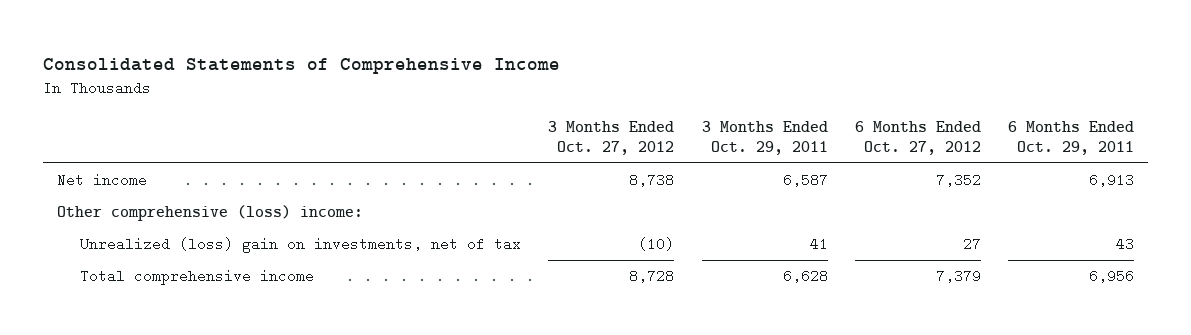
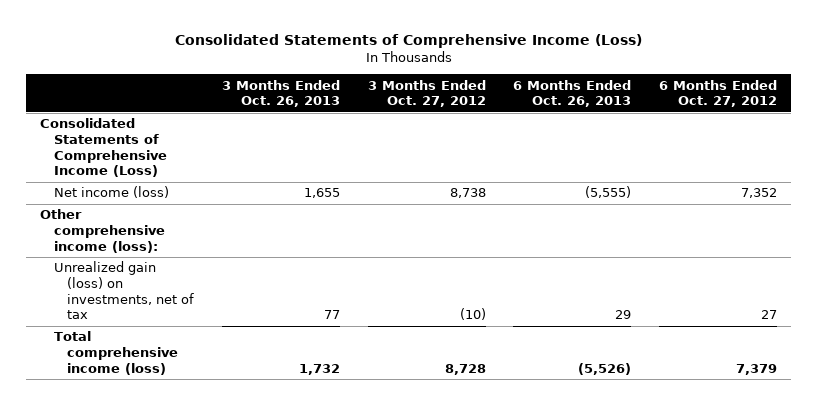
- Consolidated Statements of Comprehensive Income
+ Consolidated Statements of Comprehensive Income (Loss)
- | 3 Months Ended Oct. 27, 2012 | 3 Months Ended Oct. 29, 2011 | 6 Months Ended Oct. 27, 2012 | 6 Months Ended Oct. 29, 2011
+ | 3 Months Ended Oct. 26, 2013 | 3 Months Ended Oct. 27, 2012 | 6 Months Ended Oct. 26, 2013 | 6 Months Ended Oct. 27, 2012
- Net income | 8,738 | 6,587 | 7,352 | 6,913
- Other comprehensive (loss) income:
- Unrealized (loss) gain on investments, net of tax | (10) | 41 | 27 | 43
- Total comprehensive income | 8,728 | 6,628 | 7,379 | 6,956
+ Consolidated Statements of Comprehensive Income (Loss)
+ Net income (loss) | 1,655 | 8,738 | (5,555) | 7,352
+ Other comprehensive income (loss):
+ Unrealized gain (loss) on investments, net of tax | 77 | (10) | 29 | 27
+ Total comprehensive income (loss) | 1,732 | 8,728 | (5,526) | 7,379

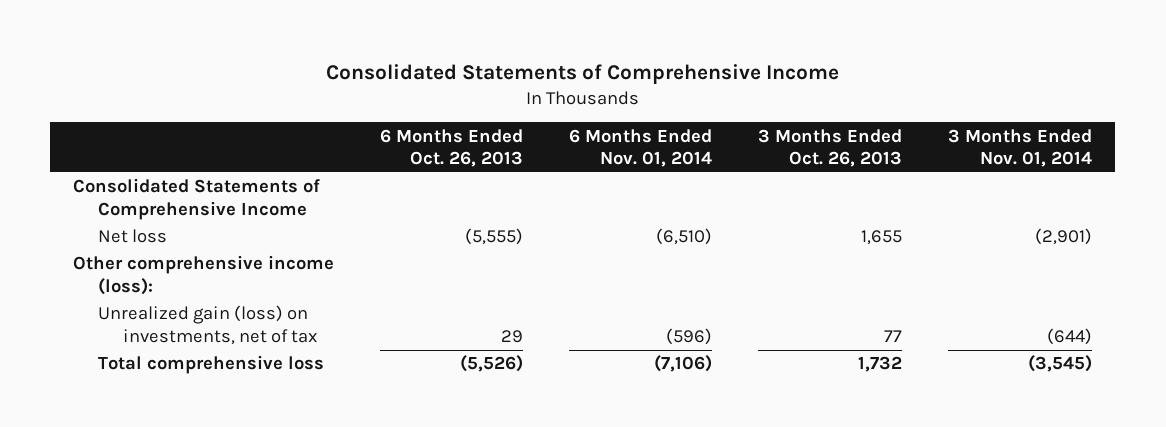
- Consolidated Statements of Comprehensive Income (Loss)
+ Consolidated Statements of Comprehensive Income
- | 3 Months Ended Oct. 26, 2013 | 3 Months Ended Oct. 27, 2012 | 6 Months Ended Oct. 26, 2013 | 6 Months Ended Oct. 27, 2012
+ | 6 Months Ended Oct. 26, 2013 | 6 Months Ended Nov. 01, 2014 | 3 Months Ended Oct. 26, 2013 | 3 Months Ended Nov. 01, 2014
- Consolidated Statements of Comprehensive Income (Loss)
- Net income (loss) | 1,655 | 8,738 | (5,555) | 7,352
+ Consolidated Statements of Comprehensive Income
+ Net loss | (5,555) | (6,510) | 1,655 | (2,901)
- Total comprehensive income (loss) | 1,732 | 8,728 | (5,526) | 7,379
+ Total comprehensive loss | (5,526) | (7,106) | 1,732 | (3,545)

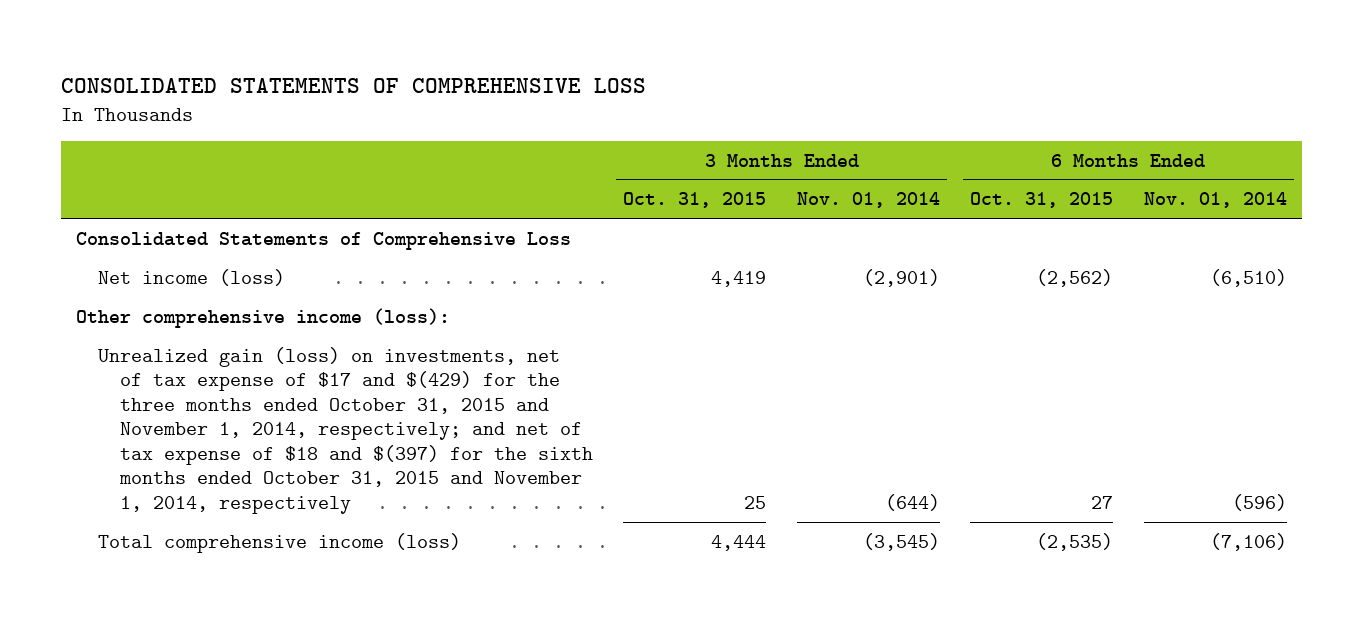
- Consolidated Statements of Comprehensive Income
+ CONSOLIDATED STATEMENTS OF COMPREHENSIVE LOSS
- | 6 Months Ended Oct. 26, 2013 | 6 Months Ended Nov. 01, 2014 | 3 Months Ended Oct. 26, 2013 | 3 Months Ended Nov. 01, 2014
+ | 3 Months Ended Oct. 31, 2015 | 3 Months Ended Nov. 01, 2014 | 6 Months Ended Oct. 31, 2015 | 6 Months Ended Nov. 01, 2014
- Consolidated Statements of Comprehensive Income
- Net loss | (5,555) | (6,510) | 1,655 | (2,901)
+ Consolidated Statements of Comprehensive Loss
+ Net income (loss) | 4,419 | (2,901) | (2,562) | (6,510)
- Unrealized gain (loss) on investments, net of tax | 29 | (596) | 77 | (644)
- Total comprehensive loss | (5,526) | (7,106) | 1,732 | (3,545)
+ Unrealized gain (loss) on investments, net of tax expense of $17 and $(429) for the three months ended October 31, 2015 and November 1, 2014, respectively; and net of tax expense of $18 and $(397) for the sixth months ended October 31, 2015 and November 1, 2014, respectively | 25 | (644) | 27 | (596)
+ Total comprehensive income (loss) | 4,444 | (3,545) | (2,535) | (7,106)

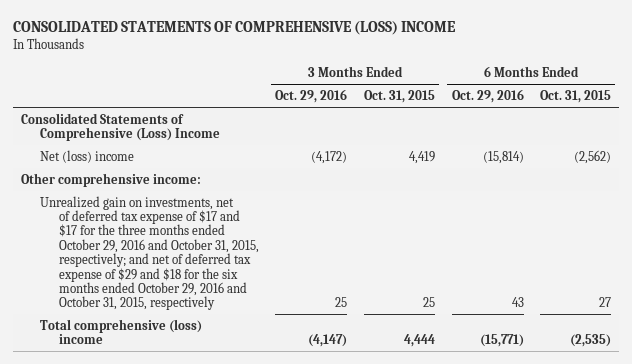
- CONSOLIDATED STATEMENTS OF COMPREHENSIVE LOSS
+ CONSOLIDATED STATEMENTS OF COMPREHENSIVE (LOSS) INCOME
- | 3 Months Ended Oct. 31, 2015 | 3 Months Ended Nov. 01, 2014 | 6 Months Ended Oct. 31, 2015 | 6 Months Ended Nov. 01, 2014
+ | 3 Months Ended Oct. 29, 2016 | 3 Months Ended Oct. 31, 2015 | 6 Months Ended Oct. 29, 2016 | 6 Months Ended Oct. 31, 2015
- Consolidated Statements of Comprehensive Loss
- Net income (loss) | 4,419 | (2,901) | (2,562) | (6,510)
- Other comprehensive income (loss):
- Unrealized gain (loss) on investments, net of tax expense of $17 and $(429) for the three months ended October 31, 2015 and November 1, 2014, respectively; and net of tax expense of $18 and $(397) for the sixth months ended October 31, 2015 and November 1, 2014, respectively | 25 | (644) | 27 | (596)
- Total comprehensive income (loss) | 4,444 | (3,545) | (2,535) | (7,106)
+ Consolidated Statements of Comprehensive (Loss) Income
+ Net (loss) income | (4,172) | 4,419 | (15,814) | (2,562)
+ Other comprehensive income:
+ Unrealized gain on investments, net of deferred tax expense of $17 and $17 for the three months ended October 29, 2016 and October 31, 2015, respectively; and net of deferred tax expense of $29 and $18 for the six months ended October 29, 2016 and October 31, 2015, respectively | 25 | 25 | 43 | 27
+ Total comprehensive (loss) income | (4,147) | 4,444 | (15,771) | (2,535)

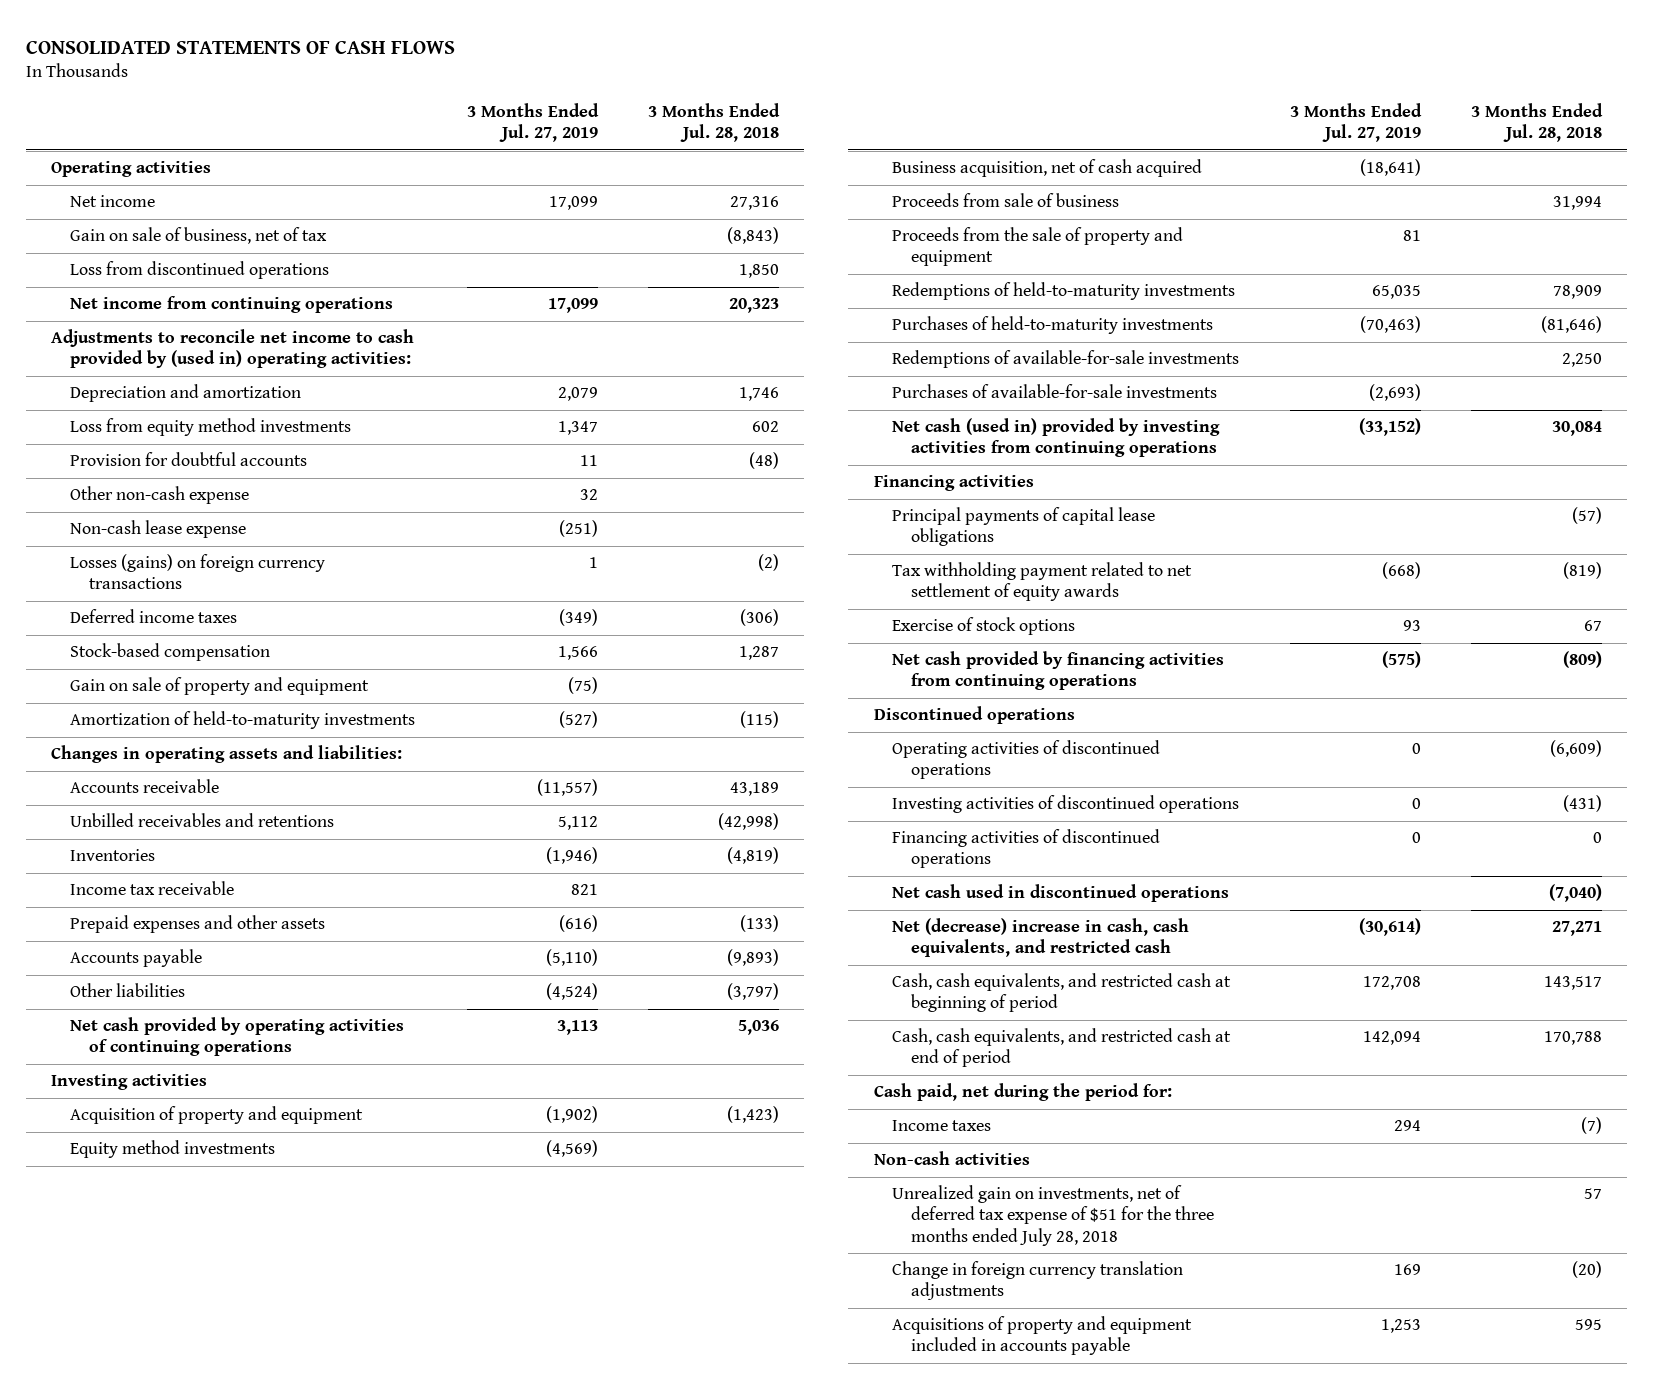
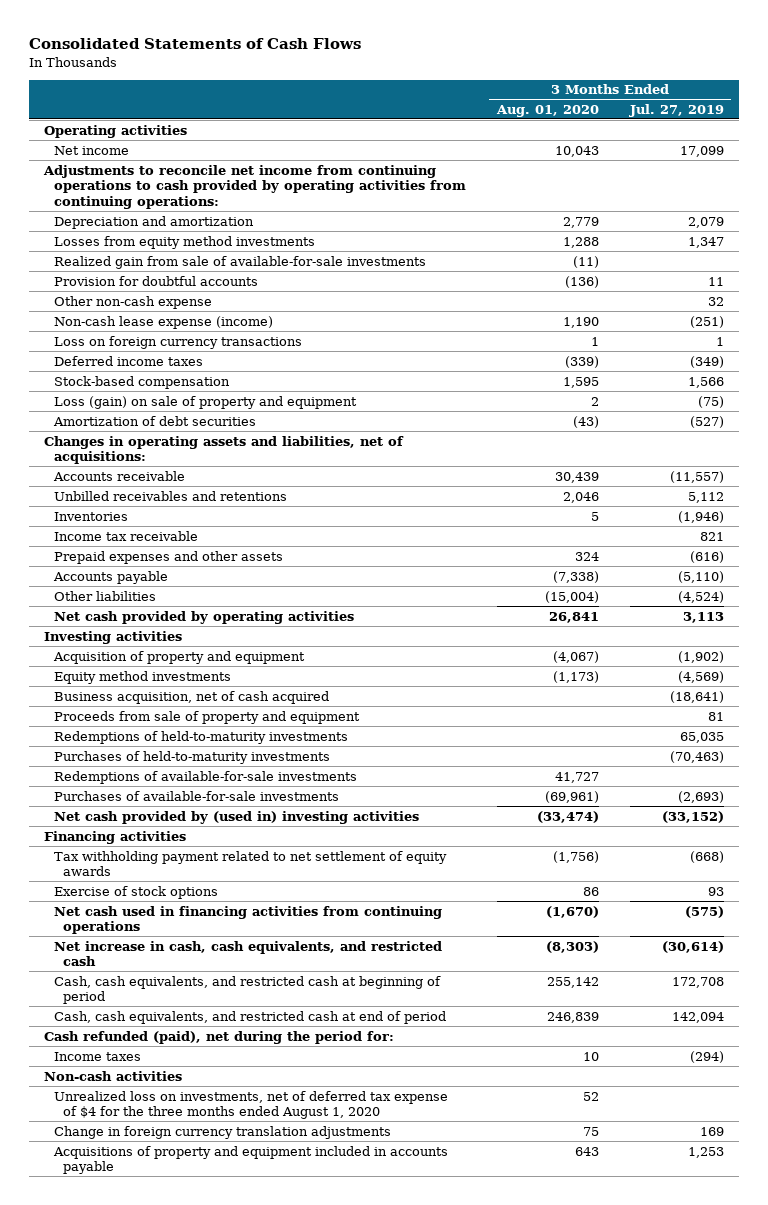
- CONSOLIDATED STATEMENTS OF CASH FLOWS
+ Consolidated Statements of Cash Flows
- | 3 Months Ended Jul. 27, 2019 | 3 Months Ended Jul. 28, 2018
+ | 3 Months Ended Aug. 01, 2020 | 3 Months Ended Jul. 27, 2019
- Gain on sale of business, net of tax | | (8,843)
- Loss from discontinued operations | | 1,850
- Net income from continuing operations | 17,099 | 20,323
- Adjustments to reconcile net income to cash provided by (used in) operating activities:
+ Adjustments to reconcile net income from continuing operations to cash provided by operating activities from continuing operations:
- Loss from equity method investments | 1,347 | 602
+ Losses from equity method investments | 1,288 | 1,347
+ Realized gain from sale of available-for-sale investments | (11) |
- Non-cash lease expense | (251) |
- Losses (gains) on foreign currency transactions | 1 | (2)
+ Non-cash lease expense (income) | 1,190 | (251)
+ Loss on foreign currency transactions | 1 | 1
- Gain on sale of property and equipment | (75) |
- Amortization of held-to-maturity investments | (527) | (115)
- Changes in operating assets and liabilities:
+ Loss (gain) on sale of property and equipment | 2 | (75)
+ Amortization of debt securities | (43) | (527)
+ Changes in operating assets and liabilities, net of acquisitions:
- Net cash provided by operating activities of continuing operations | 3,113 | 5,036
+ Net cash provided by operating activities | 26,841 | 3,113
- Proceeds from sale of business | | 31,994
- Proceeds from the sale of property and equipment | 81 |
+ Proceeds from sale of property and equipment | | 81
- Net cash (used in) provided by investing activities from continuing operations | (33,152) | 30,084
+ Net cash provided by (used in) investing activities | (33,474) | (33,152)
- Principal payments of capital lease obligations | | (57)
- Net cash provided by financing activities from continuing operations | (575) | (809)
- Discontinued operations
- Operating activities of discontinued operations | 0 | (6,609)
- Investing activities of discontinued operations | 0 | (431)
- Financing activities of discontinued operations | 0 | 0
- Net cash used in discontinued operations | | (7,040)
- Net (decrease) increase in cash, cash equivalents, and restricted cash | (30,614) | 27,271
+ Net cash used in financing activities from continuing operations | (1,670) | (575)
+ Net increase in cash, cash equivalents, and restricted cash | (8,303) | (30,614)
- Cash paid, net during the period for:
- Income taxes | 294 | (7)
+ Cash refunded (paid), net during the period for:
+ Income taxes | 10 | (294)
- Unrealized gain on investments, net of deferred tax expense of $51 for the three months ended July 28, 2018 | | 57
+ Unrealized loss on investments, net of deferred tax expense of $4 for the three months ended August 1, 2020 | 52 |

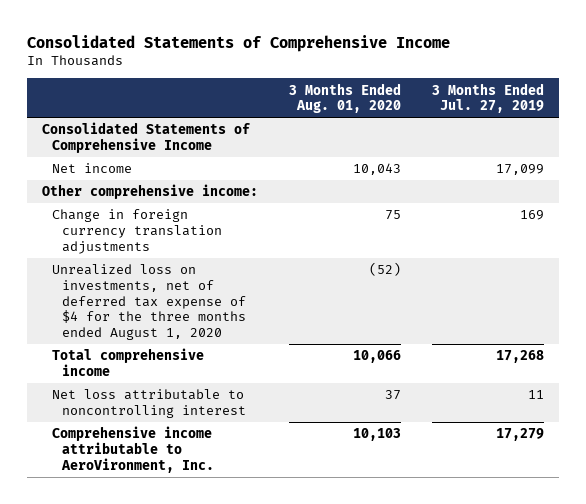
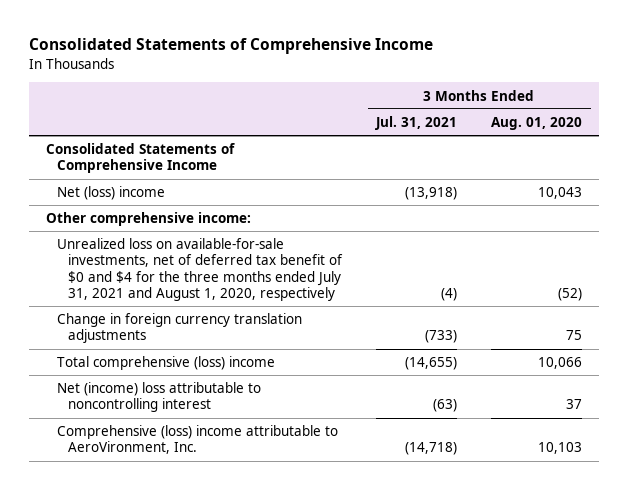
- | 3 Months Ended Aug. 01, 2020 | 3 Months Ended Jul. 27, 2019
+ | 3 Months Ended Jul. 31, 2021 | 3 Months Ended Aug. 01, 2020
- Net income | 10,043 | 17,099
+ Net (loss) income | (13,918) | 10,043
+ Unrealized loss on available-for-sale investments, net of deferred tax benefit of $0 and $4 for the three months ended July 31, 2021 and August 1, 2020, respectively | (4) | (52)
- Unrealized loss on investments, net of deferred tax expense of $4 for the three months ended August 1, 2020 | (52) |
- Total comprehensive income | 10,066 | 17,268
- Net loss attributable to noncontrolling interest | 37 | 11
- Comprehensive income attributable to AeroVironment, Inc. | 10,103 | 17,279
+ Total comprehensive (loss) income | (14,655) | 10,066
+ Net (income) loss attributable to noncontrolling interest | (63) | 37
+ Comprehensive (loss) income attributable to AeroVironment, Inc. | (14,718) | 10,103

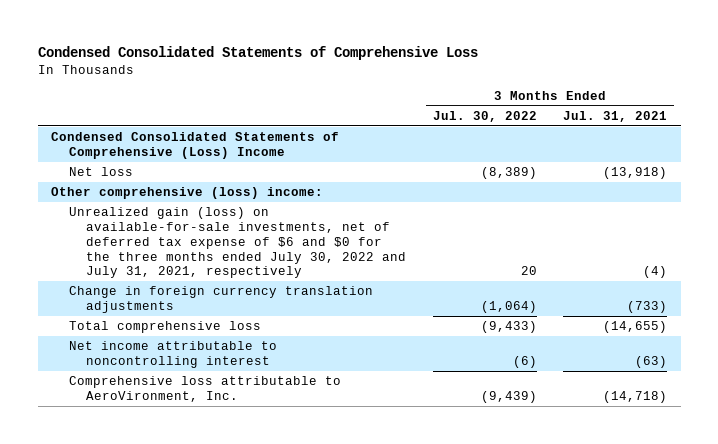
- Consolidated Statements of Comprehensive Income
+ Condensed Consolidated Statements of Comprehensive Loss
- | 3 Months Ended Jul. 31, 2021 | 3 Months Ended Aug. 01, 2020
+ | 3 Months Ended Jul. 30, 2022 | 3 Months Ended Jul. 31, 2021
- Consolidated Statements of Comprehensive Income
- Net (loss) income | (13,918) | 10,043
- Other comprehensive income:
- Unrealized loss on available-for-sale investments, net of deferred tax benefit of $0 and $4 for the three months ended July 31, 2021 and August 1, 2020, respectively | (4) | (52)
+ Condensed Consolidated Statements of Comprehensive (Loss) Income
+ Net loss | (8,389) | (13,918)
+ Other comprehensive (loss) income:
+ Unrealized gain (loss) on available-for-sale investments, net of deferred tax expense of $6 and $0 for the three months ended July 30, 2022 and July 31, 2021, respectively | 20 | (4)
- Total comprehensive (loss) income | (14,655) | 10,066
- Net (income) loss attributable to noncontrolling interest | (63) | 37
- Comprehensive (loss) income attributable to AeroVironment, Inc. | (14,718) | 10,103
+ Total comprehensive loss | (9,433) | (14,655)
+ Net income attributable to noncontrolling interest | (6) | (63)
+ Comprehensive loss attributable to AeroVironment, Inc. | (9,439) | (14,718)

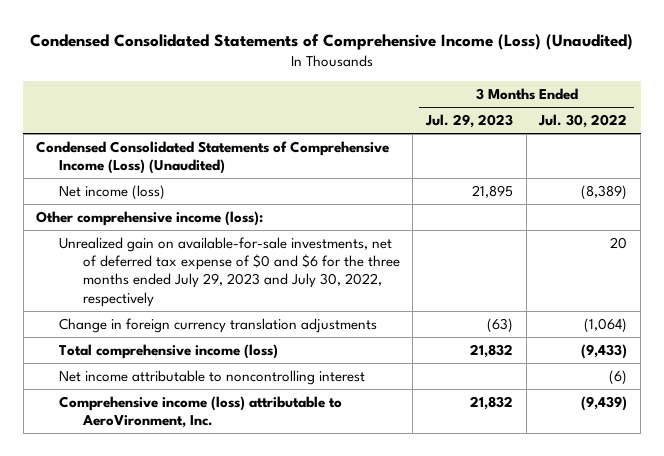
- Condensed Consolidated Statements of Comprehensive Loss
+ Condensed Consolidated Statements of Comprehensive Income (Loss) (Unaudited)
- | 3 Months Ended Jul. 30, 2022 | 3 Months Ended Jul. 31, 2021
+ | 3 Months Ended Jul. 29, 2023 | 3 Months Ended Jul. 30, 2022
- Condensed Consolidated Statements of Comprehensive (Loss) Income
- Net loss | (8,389) | (13,918)
- Other comprehensive (loss) income:
- Unrealized gain (loss) on available-for-sale investments, net of deferred tax expense of $6 and $0 for the three months ended July 30, 2022 and July 31, 2021, respectively | 20 | (4)
+ Condensed Consolidated Statements of Comprehensive Income (Loss) (Unaudited)
+ Net income (loss) | 21,895 | (8,389)
+ Other comprehensive income (loss):
+ Unrealized gain on available-for-sale investments, net of deferred tax expense of $0 and $6 for the three months ended July 29, 2023 and July 30, 2022, respectively | | 20
- Total comprehensive loss | (9,433) | (14,655)
+ Total comprehensive income (loss) | 21,832 | (9,433)
- Comprehensive loss attributable to AeroVironment, Inc. | (9,439) | (14,718)
+ Comprehensive income (loss) attributable to AeroVironment, Inc. | 21,832 | (9,439)

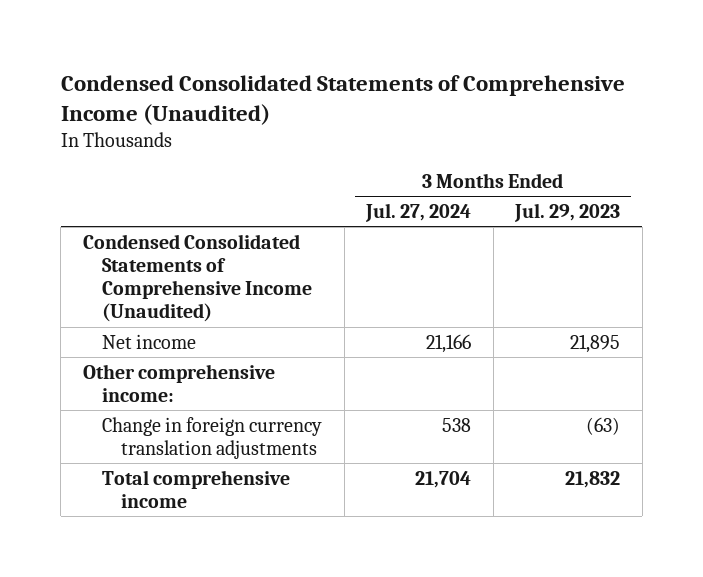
- Condensed Consolidated Statements of Comprehensive Income (Loss) (Unaudited)
+ Condensed Consolidated Statements of Comprehensive Income (Unaudited)
- | 3 Months Ended Jul. 29, 2023 | 3 Months Ended Jul. 30, 2022
+ | 3 Months Ended Jul. 27, 2024 | 3 Months Ended Jul. 29, 2023
- Condensed Consolidated Statements of Comprehensive Income (Loss) (Unaudited)
- Net income (loss) | 21,895 | (8,389)
- Other comprehensive income (loss):
- Unrealized gain on available-for-sale investments, net of deferred tax expense of $0 and $6 for the three months ended July 29, 2023 and July 30, 2022, respectively | | 20
+ Condensed Consolidated Statements of Comprehensive Income (Unaudited)
+ Net income | 21,166 | 21,895
+ Other comprehensive income:
- Total comprehensive income (loss) | 21,832 | (9,433)
- Net income attributable to noncontrolling interest | | (6)
- Comprehensive income (loss) attributable to AeroVironment, Inc. | 21,832 | (9,439)
+ Total comprehensive income | 21,704 | 21,832

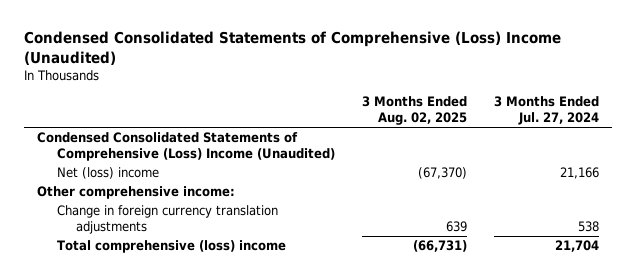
- Condensed Consolidated Statements of Comprehensive Income (Unaudited)
+ Condensed Consolidated Statements of Comprehensive (Loss) Income (Unaudited)
- | 3 Months Ended Jul. 27, 2024 | 3 Months Ended Jul. 29, 2023
+ | 3 Months Ended Aug. 02, 2025 | 3 Months Ended Jul. 27, 2024
- Condensed Consolidated Statements of Comprehensive Income (Unaudited)
- Net income | 21,166 | 21,895
+ Condensed Consolidated Statements of Comprehensive (Loss) Income (Unaudited)
+ Net (loss) income | (67,370) | 21,166
- Total comprehensive income | 21,704 | 21,832
+ Total comprehensive (loss) income | (66,731) | 21,704

